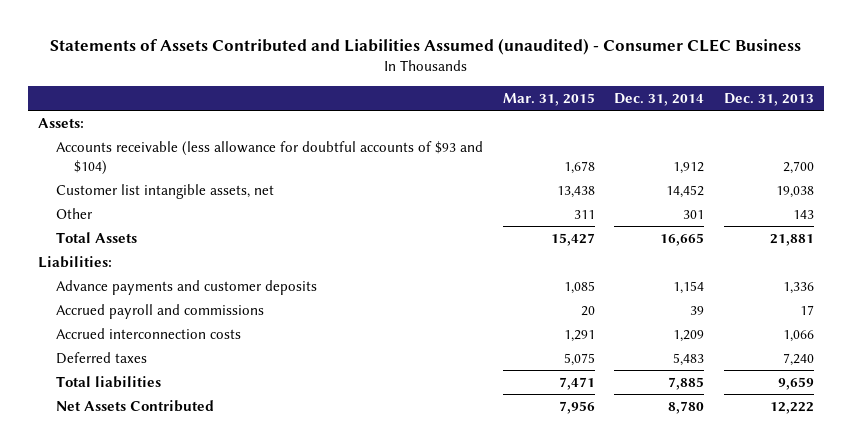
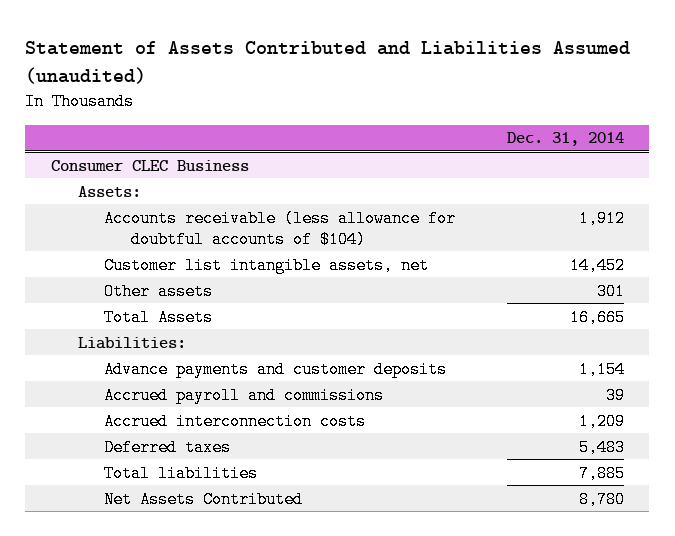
- Statements of Assets Contributed and Liabilities Assumed (unaudited) - Consumer CLEC Business
+ Statement of Assets Contributed and Liabilities Assumed (unaudited)
- | Mar. 31, 2015 | Dec. 31, 2014 | Dec. 31, 2013
+ | Dec. 31, 2014
+ Consumer CLEC Business
- Accounts receivable (less allowance for doubtful accounts of $93 and $104) | 1,678 | 1,912 | 2,700
+ Accounts receivable (less allowance for doubtful accounts of $104) | 1,912
- Other | 311 | 301 | 143
+ Other assets | 301

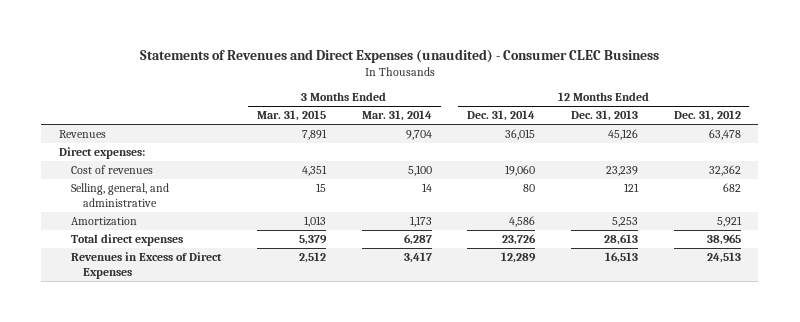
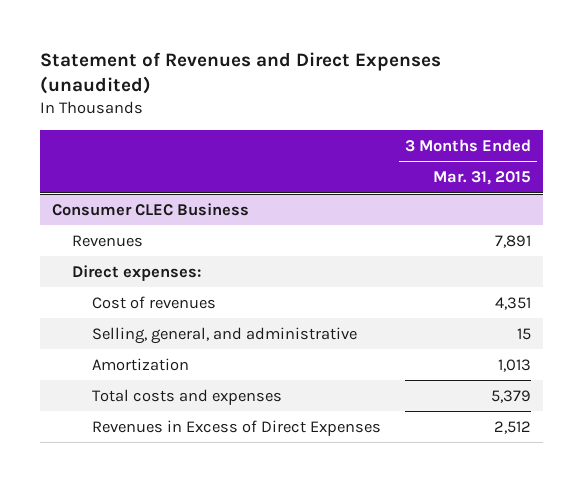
- Statements of Revenues and Direct Expenses (unaudited) - Consumer CLEC Business
+ Statement of Revenues and Direct Expenses (unaudited)
- | 3 Months Ended Mar. 31, 2015 | 3 Months Ended Mar. 31, 2014 | 12 Months Ended Dec. 31, 2014 | 12 Months Ended Dec. 31, 2013 | 12 Months Ended Dec. 31, 2012
+ | 3 Months Ended Mar. 31, 2015
+ Consumer CLEC Business
- Total direct expenses | 5,379 | 6,287 | 23,726 | 28,613 | 38,965
+ Total costs and expenses | 5,379

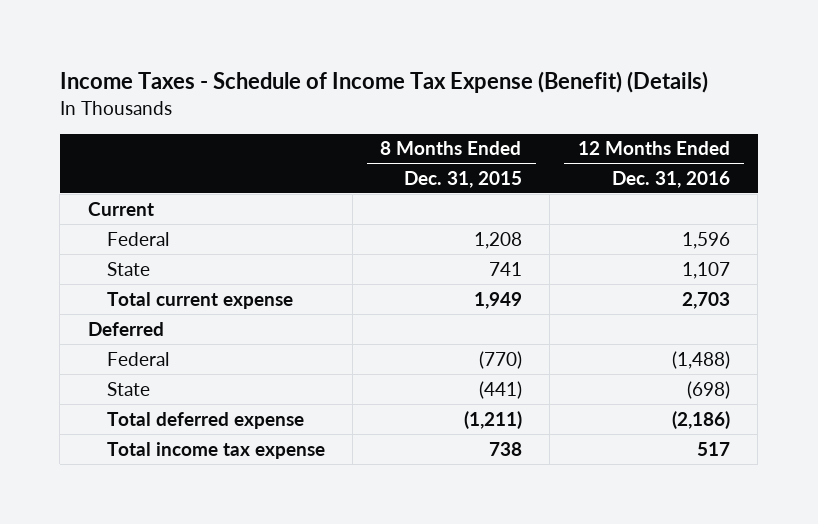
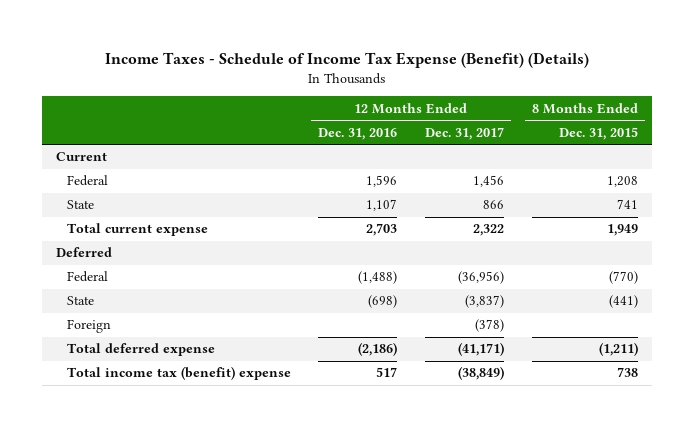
- | 8 Months Ended Dec. 31, 2015 | 12 Months Ended Dec. 31, 2016
+ | 12 Months Ended Dec. 31, 2016 | 12 Months Ended Dec. 31, 2017 | 8 Months Ended Dec. 31, 2015
+ Foreign | | (378) |
- Total income tax expense | 738 | 517
+ Total income tax (benefit) expense | 517 | (38,849) | 738

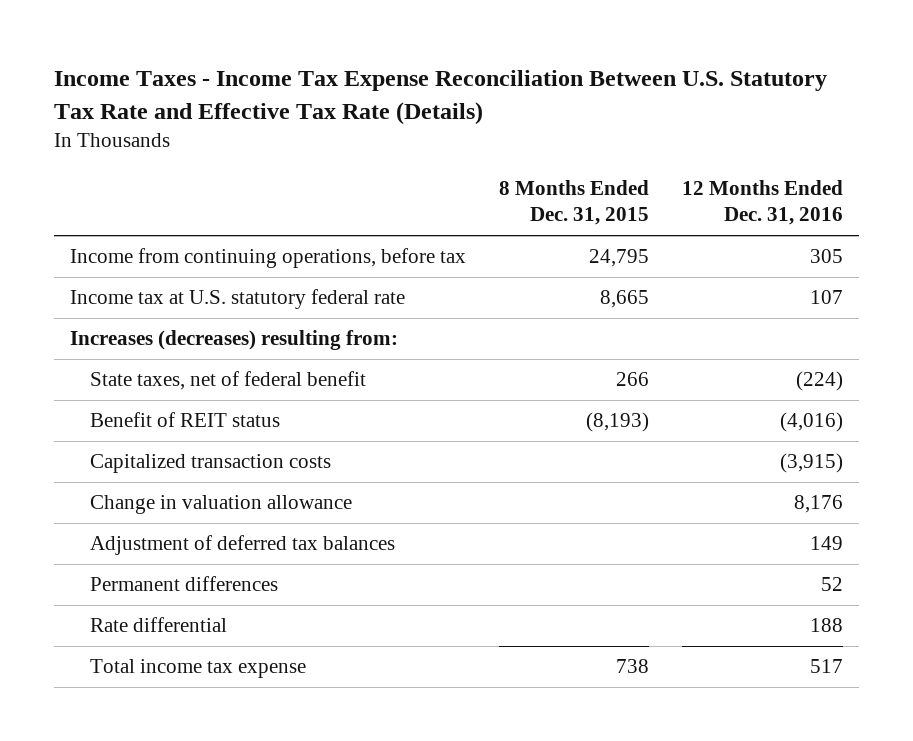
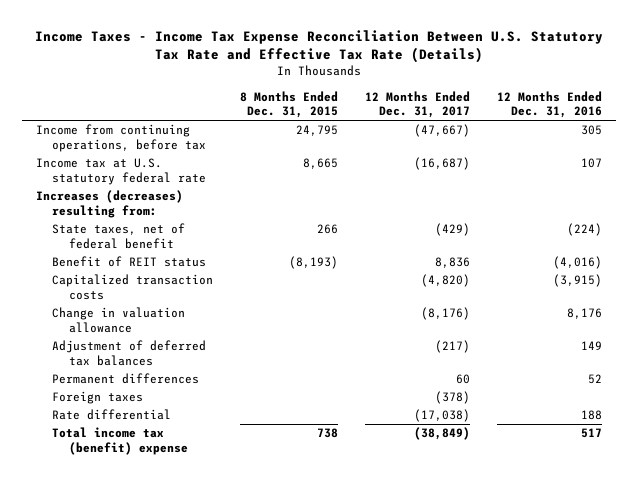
- | 8 Months Ended Dec. 31, 2015 | 12 Months Ended Dec. 31, 2016
+ | 8 Months Ended Dec. 31, 2015 | 12 Months Ended Dec. 31, 2017 | 12 Months Ended Dec. 31, 2016
+ Foreign taxes | | (378) |
- Total income tax expense | 738 | 517
+ Total income tax (benefit) expense | 738 | (38,849) | 517

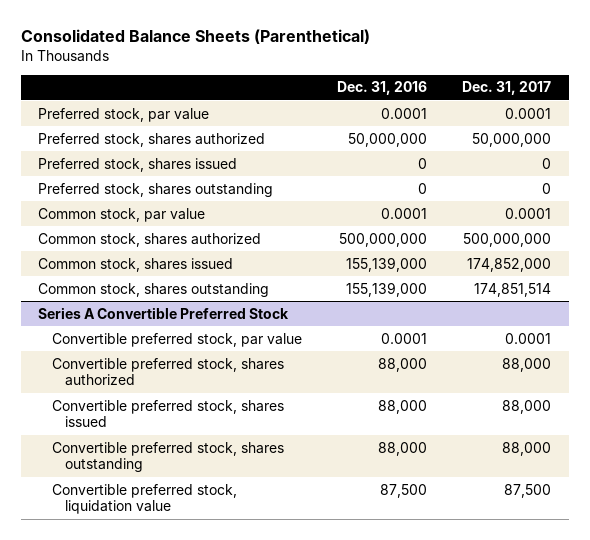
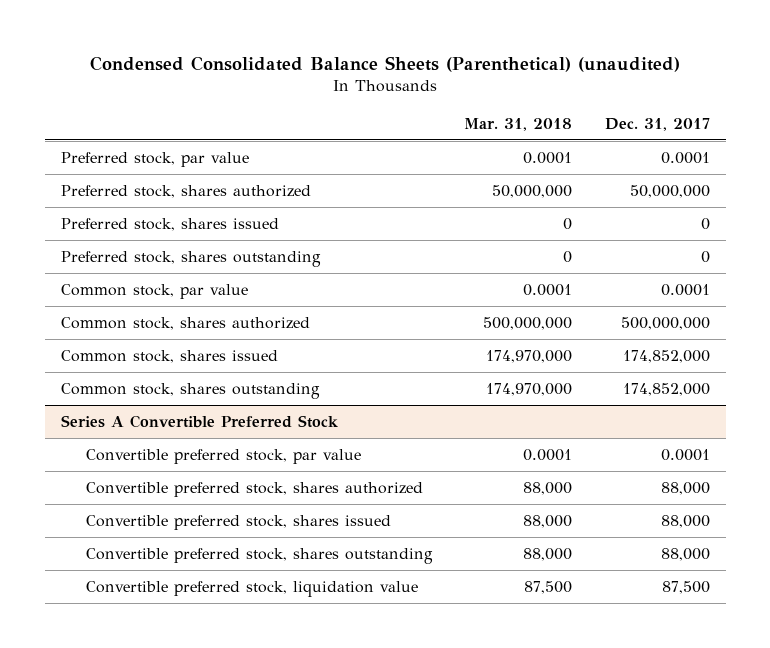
- Consolidated Balance Sheets (Parenthetical)
+ Condensed Consolidated Balance Sheets (Parenthetical) (unaudited)
- | Dec. 31, 2016 | Dec. 31, 2017
+ | Mar. 31, 2018 | Dec. 31, 2017
- Common stock, shares outstanding | 155,139,000 | 174,851,514
+ Common stock, shares outstanding | 174,970,000 | 174,852,000

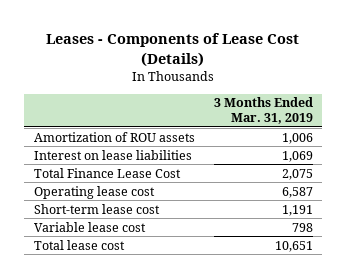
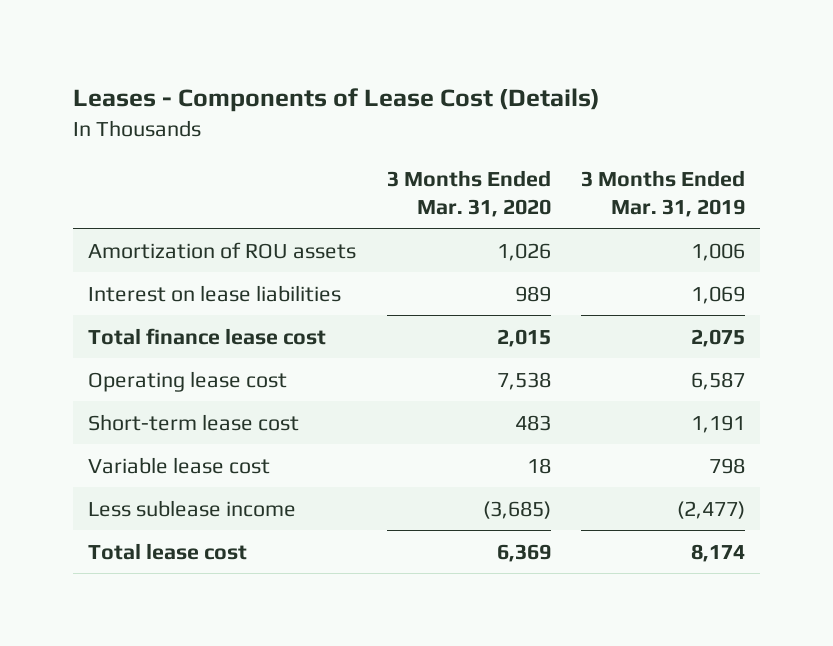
- | 3 Months Ended Mar. 31, 2019
+ | 3 Months Ended Mar. 31, 2020 | 3 Months Ended Mar. 31, 2019
- Total Finance Lease Cost | 2,075
+ Total finance lease cost | 2,015 | 2,075
- Total lease cost | 10,651
+ Less sublease income | (3,685) | (2,477)
+ Total lease cost | 6,369 | 8,174

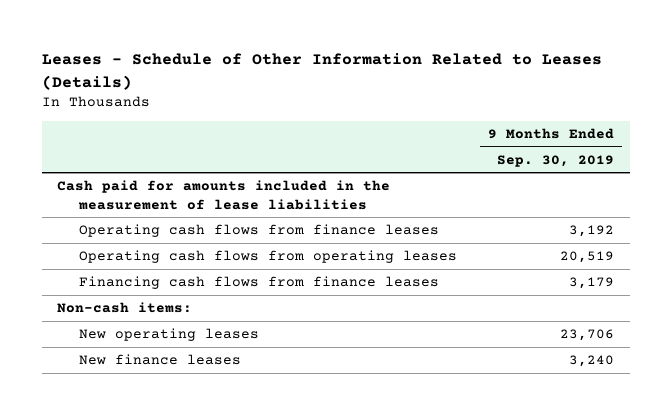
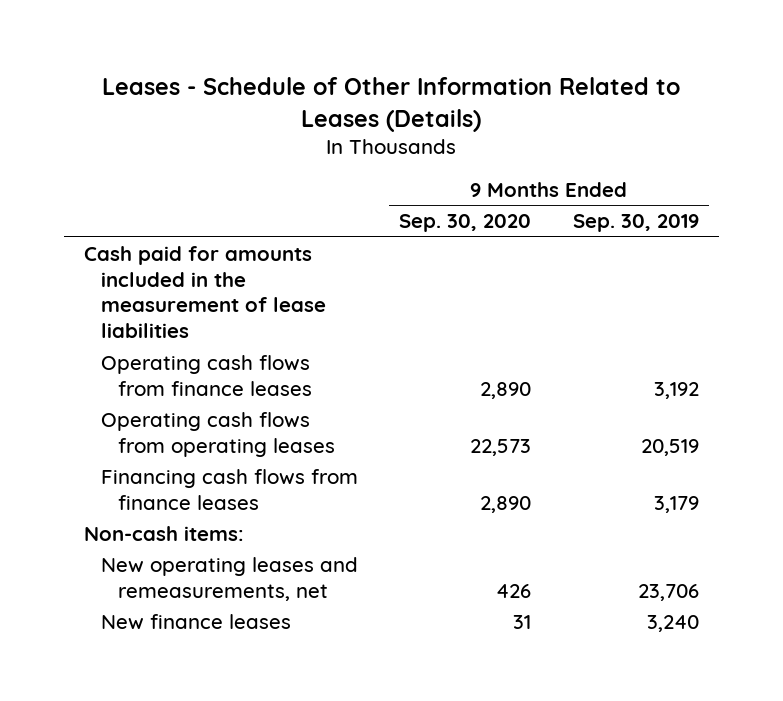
- | 9 Months Ended Sep. 30, 2019
+ | 9 Months Ended Sep. 30, 2020 | 9 Months Ended Sep. 30, 2019
- New operating leases | 23,706
+ New operating leases and remeasurements, net | 426 | 23,706

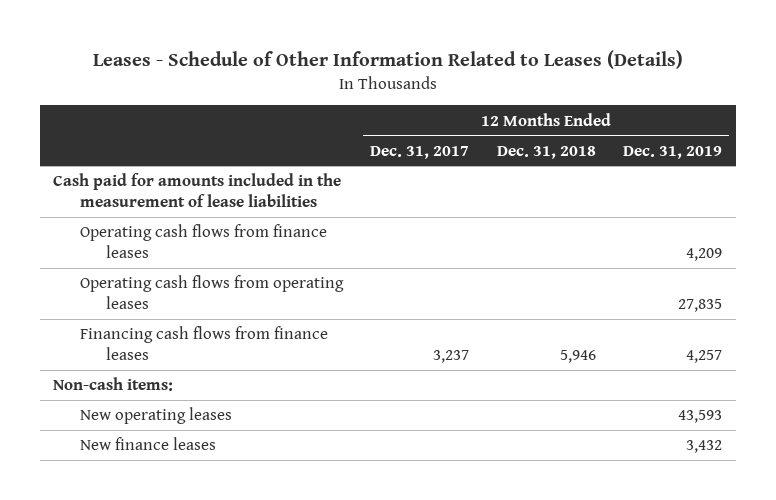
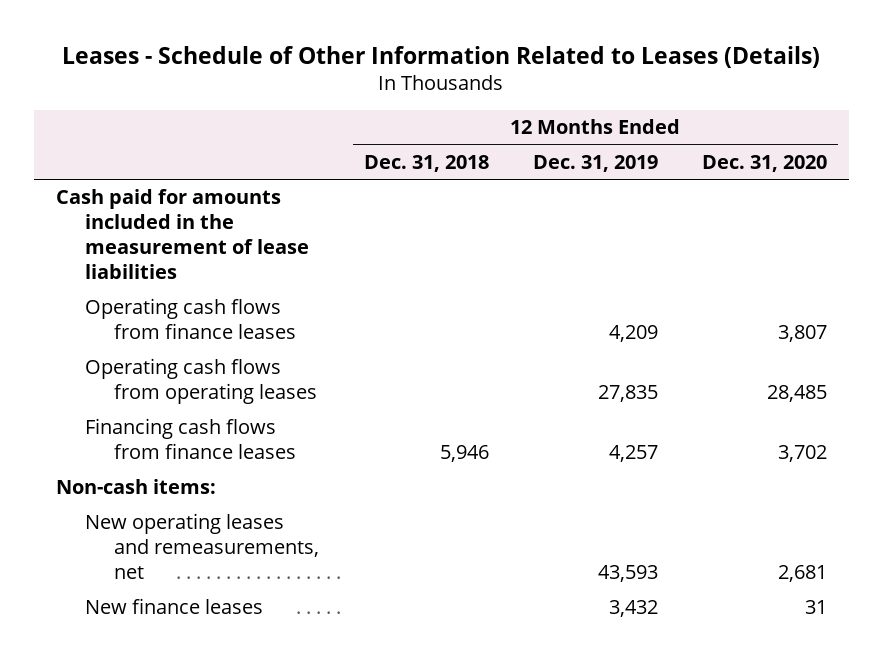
- | 12 Months Ended Dec. 31, 2017 | 12 Months Ended Dec. 31, 2018 | 12 Months Ended Dec. 31, 2019
+ | 12 Months Ended Dec. 31, 2018 | 12 Months Ended Dec. 31, 2019 | 12 Months Ended Dec. 31, 2020
- New operating leases | | | 43,593
+ New operating leases and remeasurements, net | | 43,593 | 2,681

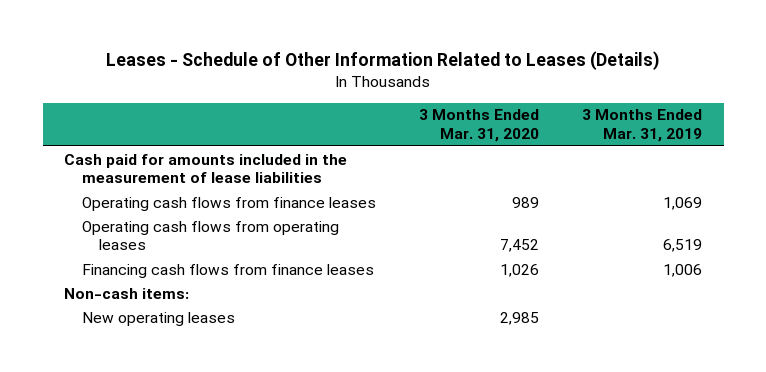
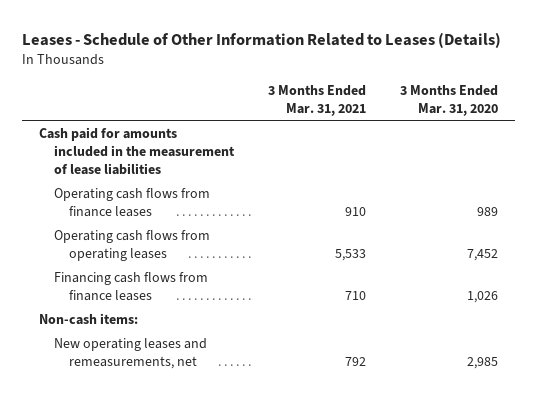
- | 3 Months Ended Mar. 31, 2020 | 3 Months Ended Mar. 31, 2019
+ | 3 Months Ended Mar. 31, 2021 | 3 Months Ended Mar. 31, 2020
- New operating leases | 2,985 |
+ New operating leases and remeasurements, net | 792 | 2,985

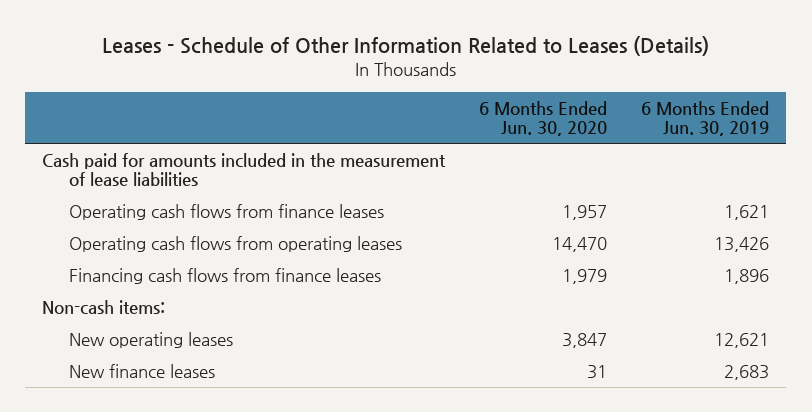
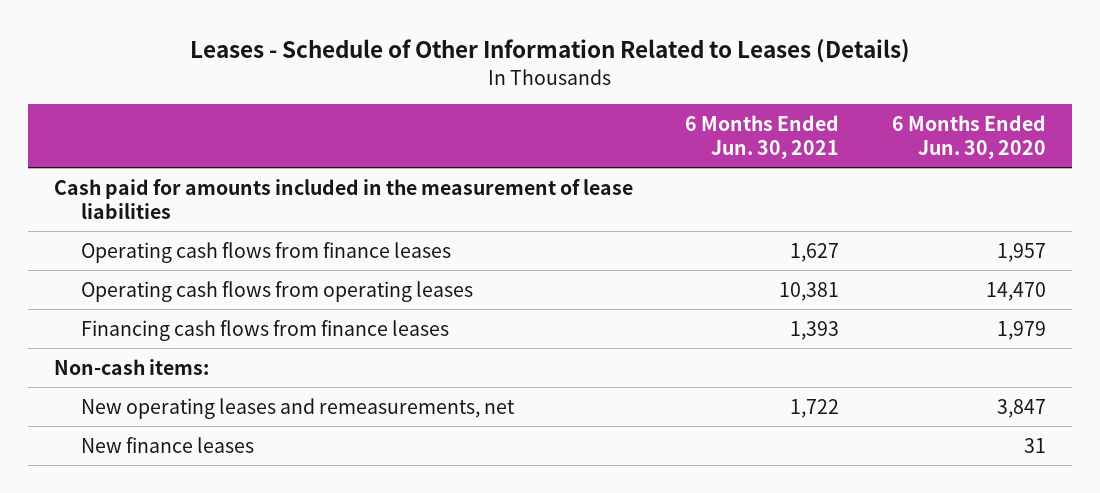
- | 6 Months Ended Jun. 30, 2020 | 6 Months Ended Jun. 30, 2019
+ | 6 Months Ended Jun. 30, 2021 | 6 Months Ended Jun. 30, 2020
- New operating leases | 3,847 | 12,621
+ New operating leases and remeasurements, net | 1,722 | 3,847

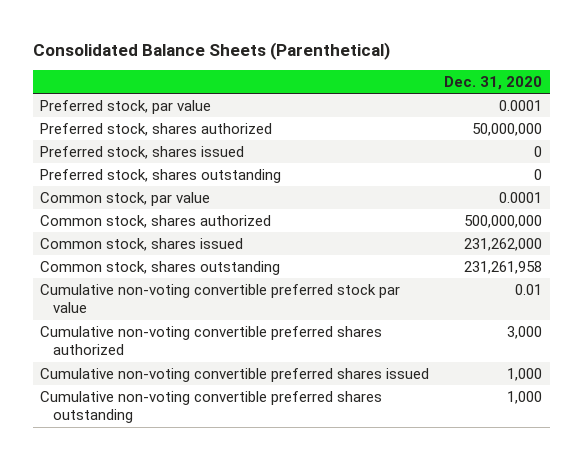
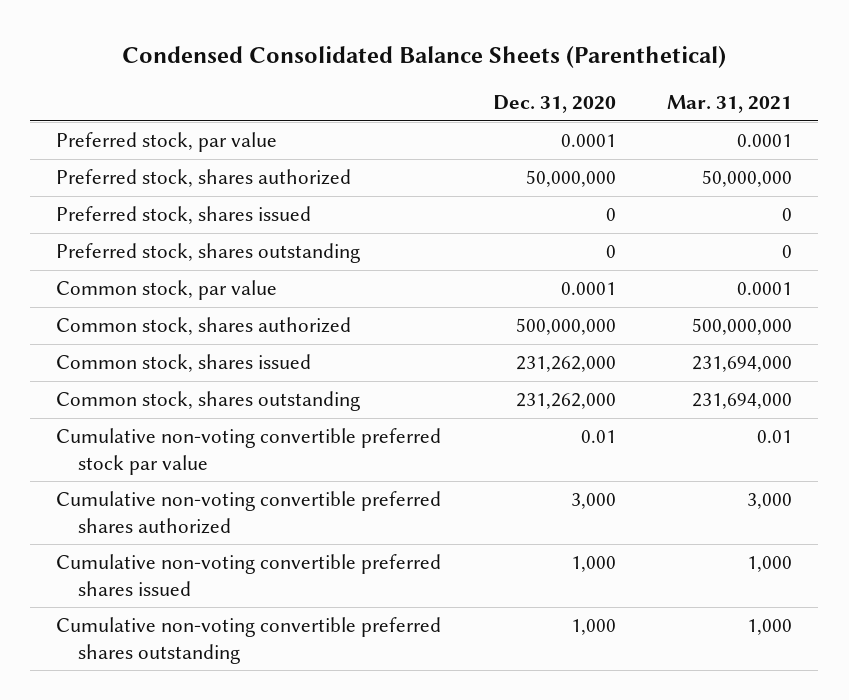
- Consolidated Balance Sheets (Parenthetical)
+ Condensed Consolidated Balance Sheets (Parenthetical)
- | Dec. 31, 2020
+ | Dec. 31, 2020 | Mar. 31, 2021
- Common stock, shares outstanding | 231,261,958
+ Common stock, shares outstanding | 231,262,000 | 231,694,000

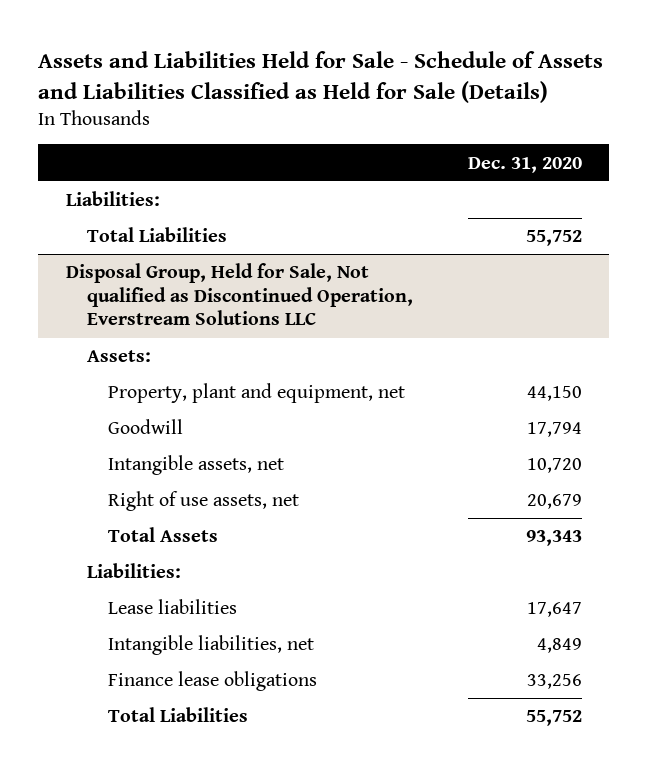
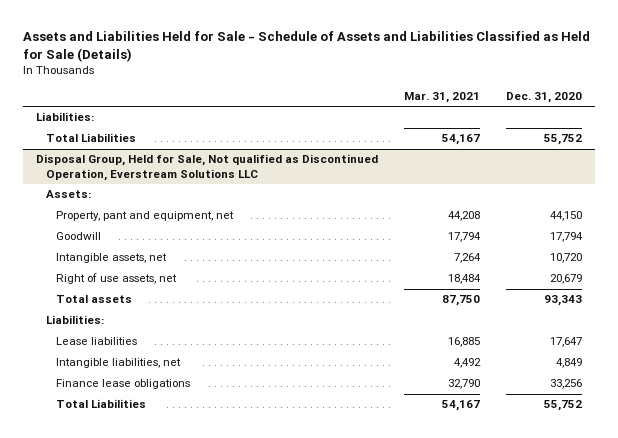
- | Dec. 31, 2020
+ | Mar. 31, 2021 | Dec. 31, 2020
@ Disposal Group, Held for Sale, Not qualified as Discontinued Operation, Everstream Solutions LLC
- Property, plant and equipment, net | 44,150
+ Property, pant and equipment, net | 44,208 | 44,150
- Total Assets | 93,343
+ Total assets | 87,750 | 93,343

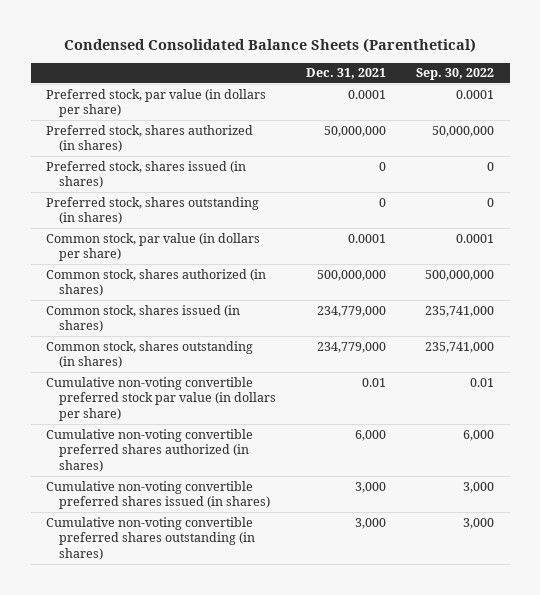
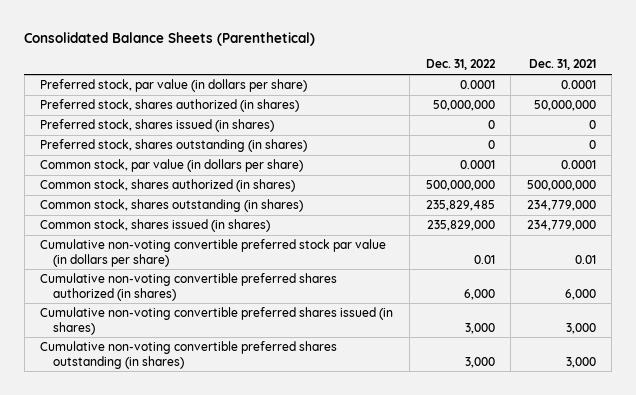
- Condensed Consolidated Balance Sheets (Parenthetical)
+ Consolidated Balance Sheets (Parenthetical)
- | Dec. 31, 2021 | Sep. 30, 2022
+ | Dec. 31, 2022 | Dec. 31, 2021
moved down: Common stock, shares issued (in shares) | 235,829,000 | 234,779,000

